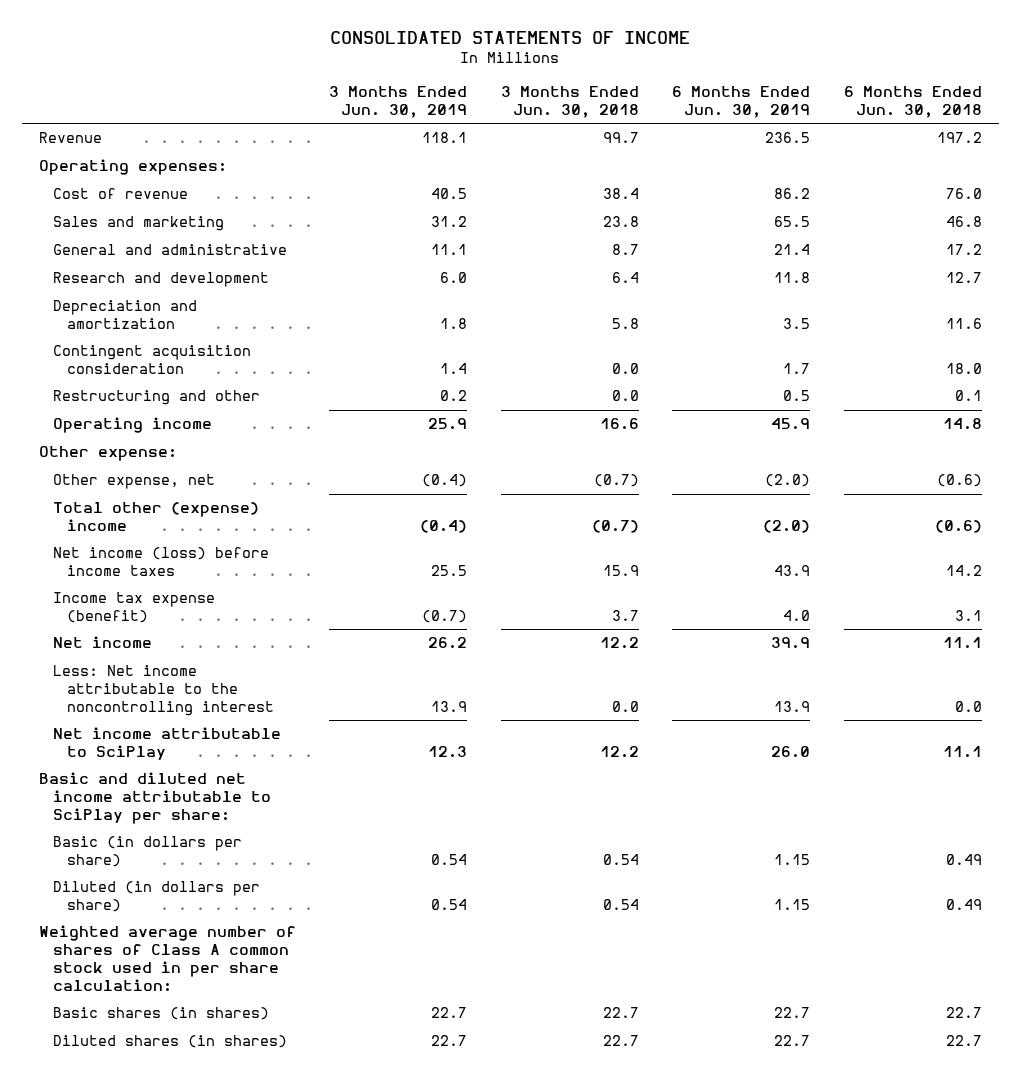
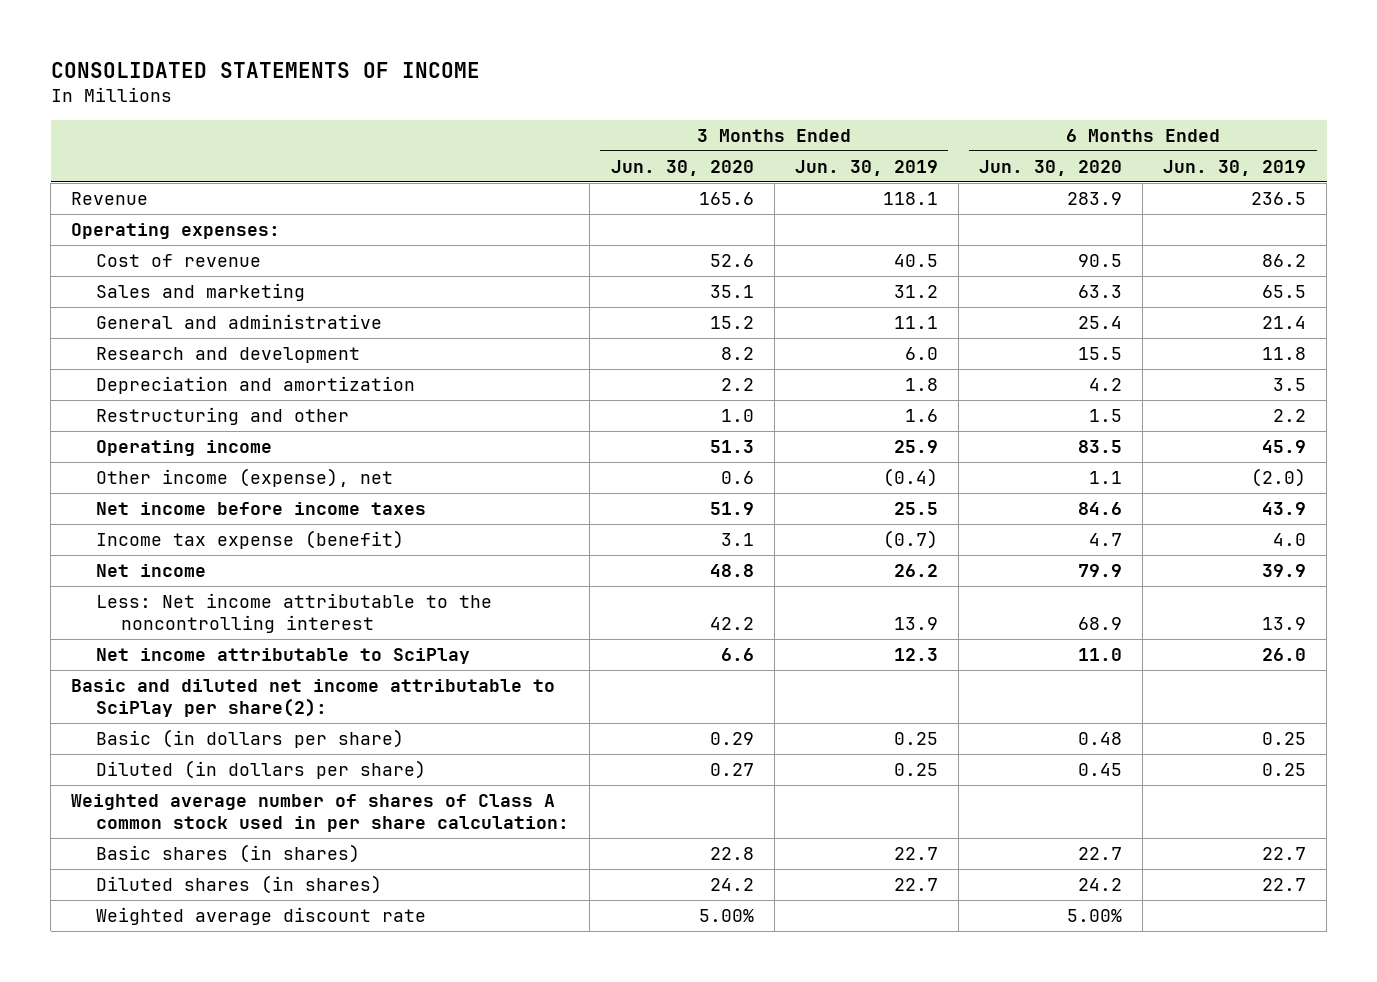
- | 3 Months Ended Jun. 30, 2019 | 3 Months Ended Jun. 30, 2018 | 6 Months Ended Jun. 30, 2019 | 6 Months Ended Jun. 30, 2018
+ | 3 Months Ended Jun. 30, 2020 | 3 Months Ended Jun. 30, 2019 | 6 Months Ended Jun. 30, 2020 | 6 Months Ended Jun. 30, 2019
- Contingent acquisition consideration | 1.4 | 0.0 | 1.7 | 18.0
- Restructuring and other | 0.2 | 0.0 | 0.5 | 0.1
+ Restructuring and other | 1.0 | 1.6 | 1.5 | 2.2
- Other expense:
- Other expense, net | (0.4) | (0.7) | (2.0) | (0.6)
- Total other (expense) income | (0.4) | (0.7) | (2.0) | (0.6)
- Net income (loss) before income taxes | 25.5 | 15.9 | 43.9 | 14.2
+ Other income (expense), net | 0.6 | (0.4) | 1.1 | (2.0)
+ Net income before income taxes | 51.9 | 25.5 | 84.6 | 43.9
- Basic and diluted net income attributable to SciPlay per share:
- Basic (in dollars per share) | 0.54 | 0.54 | 1.15 | 0.49
- Diluted (in dollars per share) | 0.54 | 0.54 | 1.15 | 0.49
+ Basic and diluted net income attributable to SciPlay per share(2):
+ Basic (in dollars per share) | 0.29 | 0.25 | 0.48 | 0.25
+ Diluted (in dollars per share) | 0.27 | 0.25 | 0.45 | 0.25
+ Weighted average discount rate | 5.00% | | 5.00% |

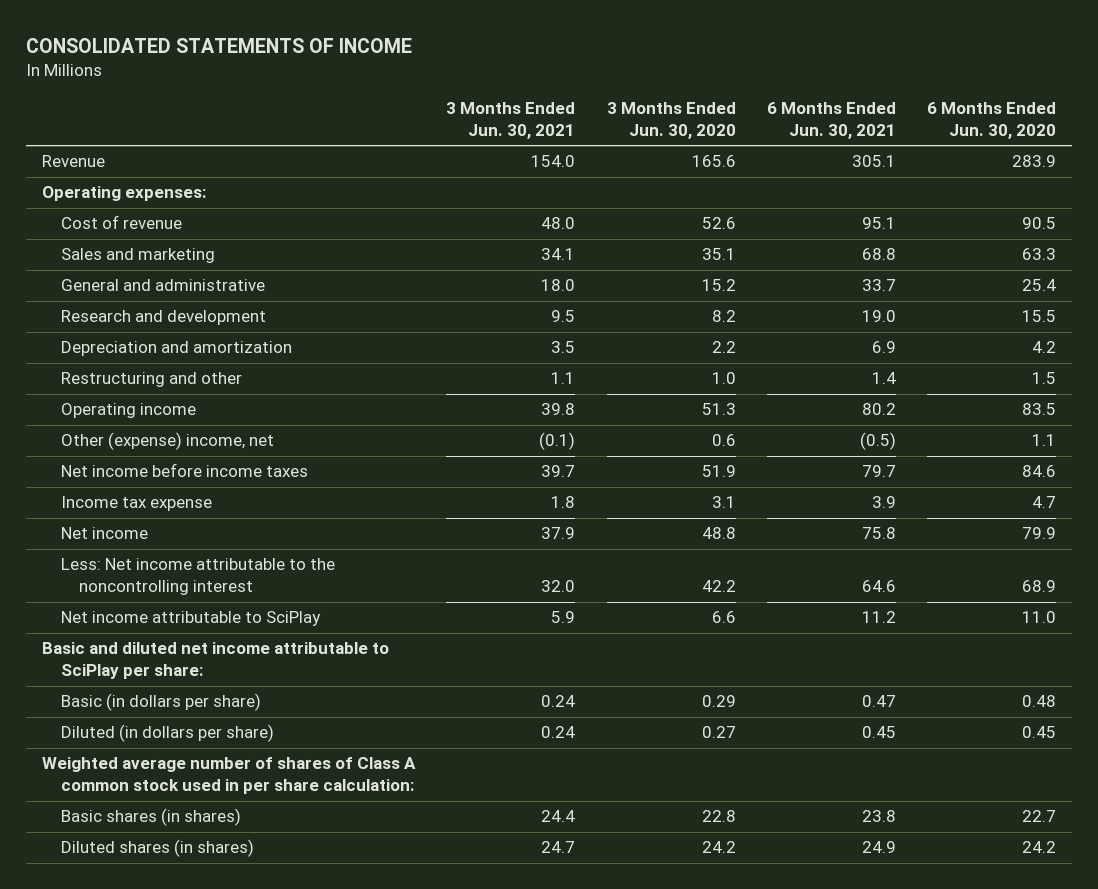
- | 3 Months Ended Jun. 30, 2020 | 3 Months Ended Jun. 30, 2019 | 6 Months Ended Jun. 30, 2020 | 6 Months Ended Jun. 30, 2019
+ | 3 Months Ended Jun. 30, 2021 | 3 Months Ended Jun. 30, 2020 | 6 Months Ended Jun. 30, 2021 | 6 Months Ended Jun. 30, 2020
- Other income (expense), net | 0.6 | (0.4) | 1.1 | (2.0)
+ Other (expense) income, net | (0.1) | 0.6 | (0.5) | 1.1
- Income tax expense (benefit) | 3.1 | (0.7) | 4.7 | 4.0
+ Income tax expense | 1.8 | 3.1 | 3.9 | 4.7
- Basic and diluted net income attributable to SciPlay per share(2):
+ Basic and diluted net income attributable to SciPlay per share:
- Weighted average discount rate | 5.00% | | 5.00% |

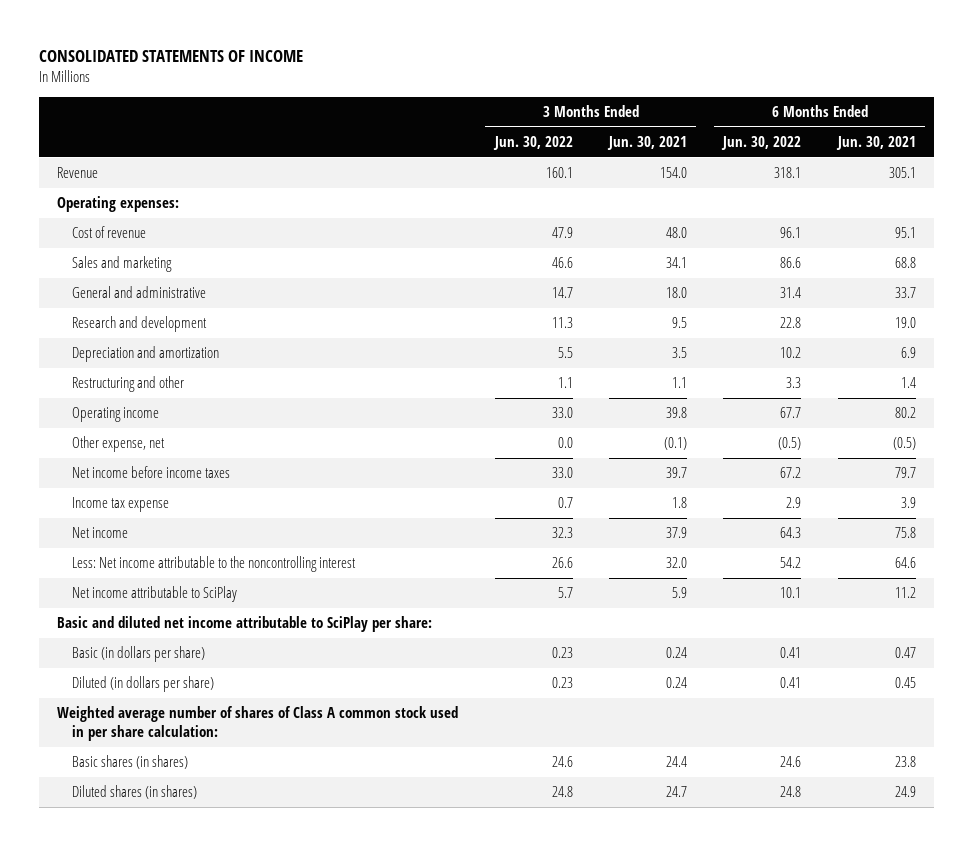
- | 3 Months Ended Jun. 30, 2021 | 3 Months Ended Jun. 30, 2020 | 6 Months Ended Jun. 30, 2021 | 6 Months Ended Jun. 30, 2020
+ | 3 Months Ended Jun. 30, 2022 | 3 Months Ended Jun. 30, 2021 | 6 Months Ended Jun. 30, 2022 | 6 Months Ended Jun. 30, 2021
- Other (expense) income, net | (0.1) | 0.6 | (0.5) | 1.1
+ Other expense, net | 0.0 | (0.1) | (0.5) | (0.5)

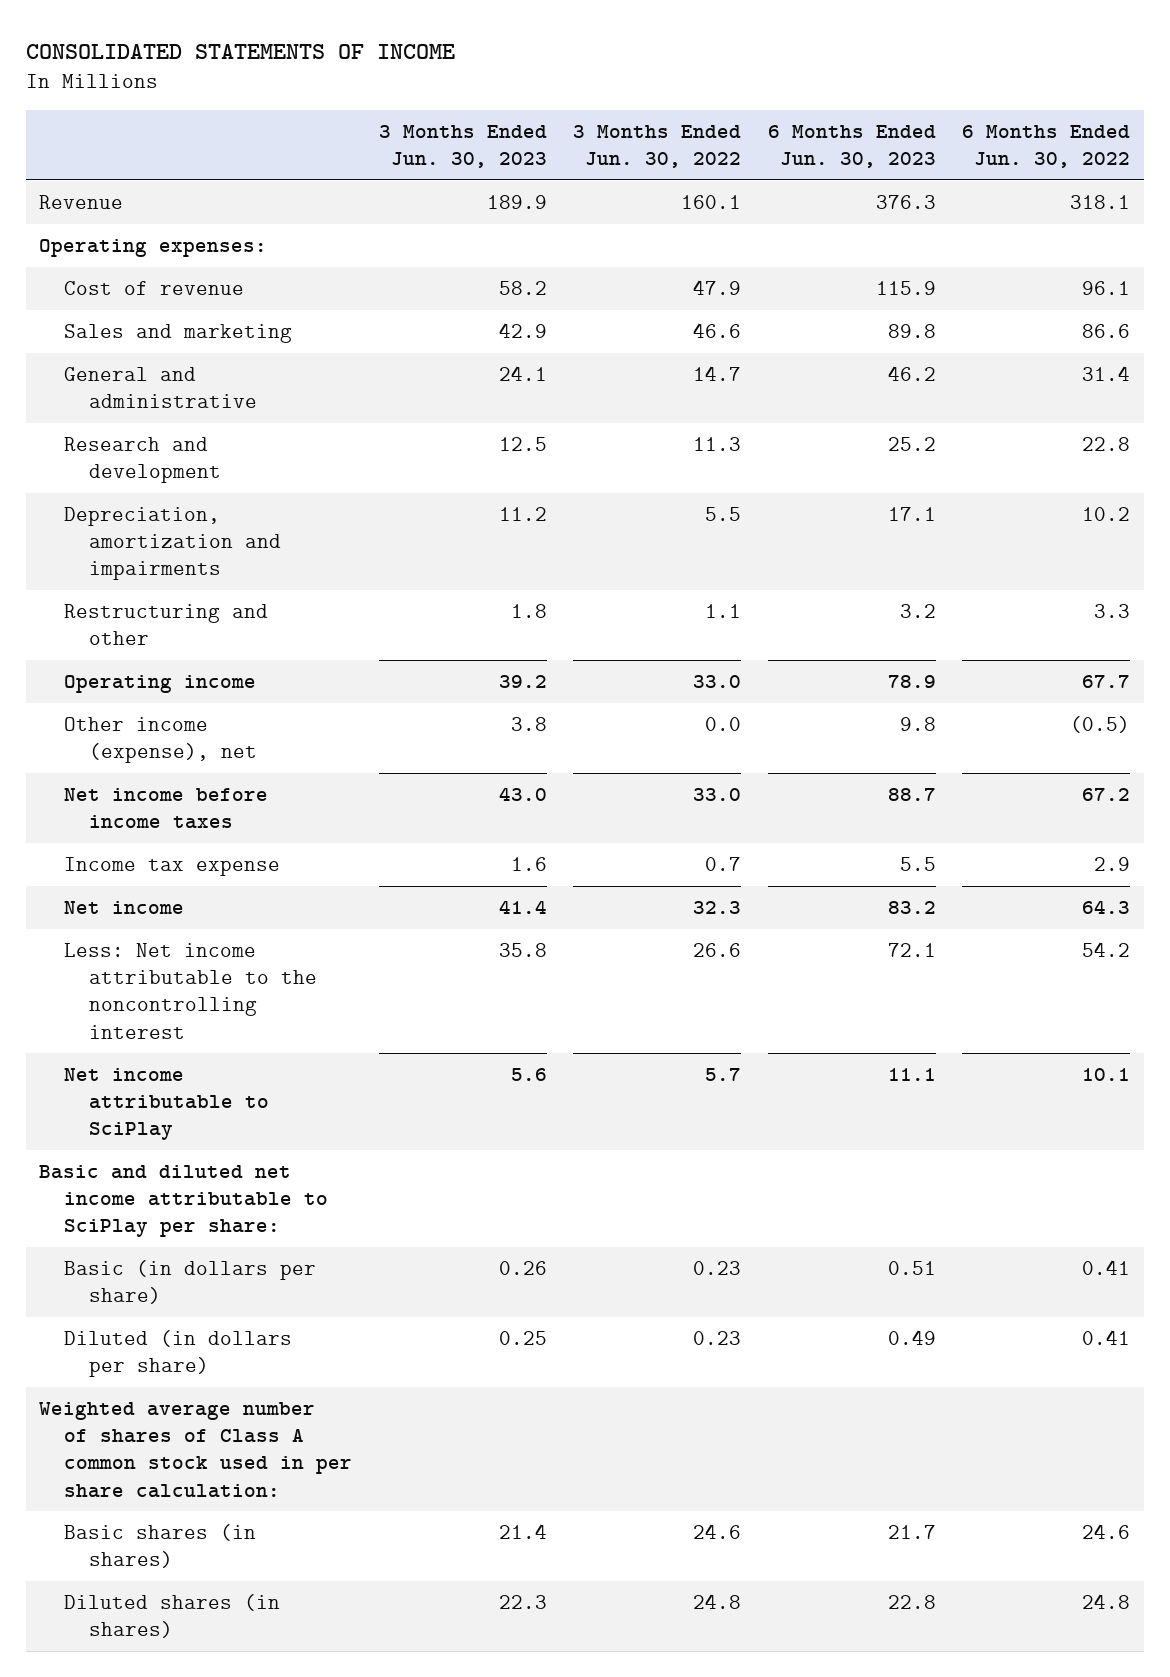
- | 3 Months Ended Jun. 30, 2022 | 3 Months Ended Jun. 30, 2021 | 6 Months Ended Jun. 30, 2022 | 6 Months Ended Jun. 30, 2021
+ | 3 Months Ended Jun. 30, 2023 | 3 Months Ended Jun. 30, 2022 | 6 Months Ended Jun. 30, 2023 | 6 Months Ended Jun. 30, 2022
- Depreciation and amortization | 5.5 | 3.5 | 10.2 | 6.9
+ Depreciation, amortization and impairments | 11.2 | 5.5 | 17.1 | 10.2
- Other expense, net | 0.0 | (0.1) | (0.5) | (0.5)
+ Other income (expense), net | 3.8 | 0.0 | 9.8 | (0.5)

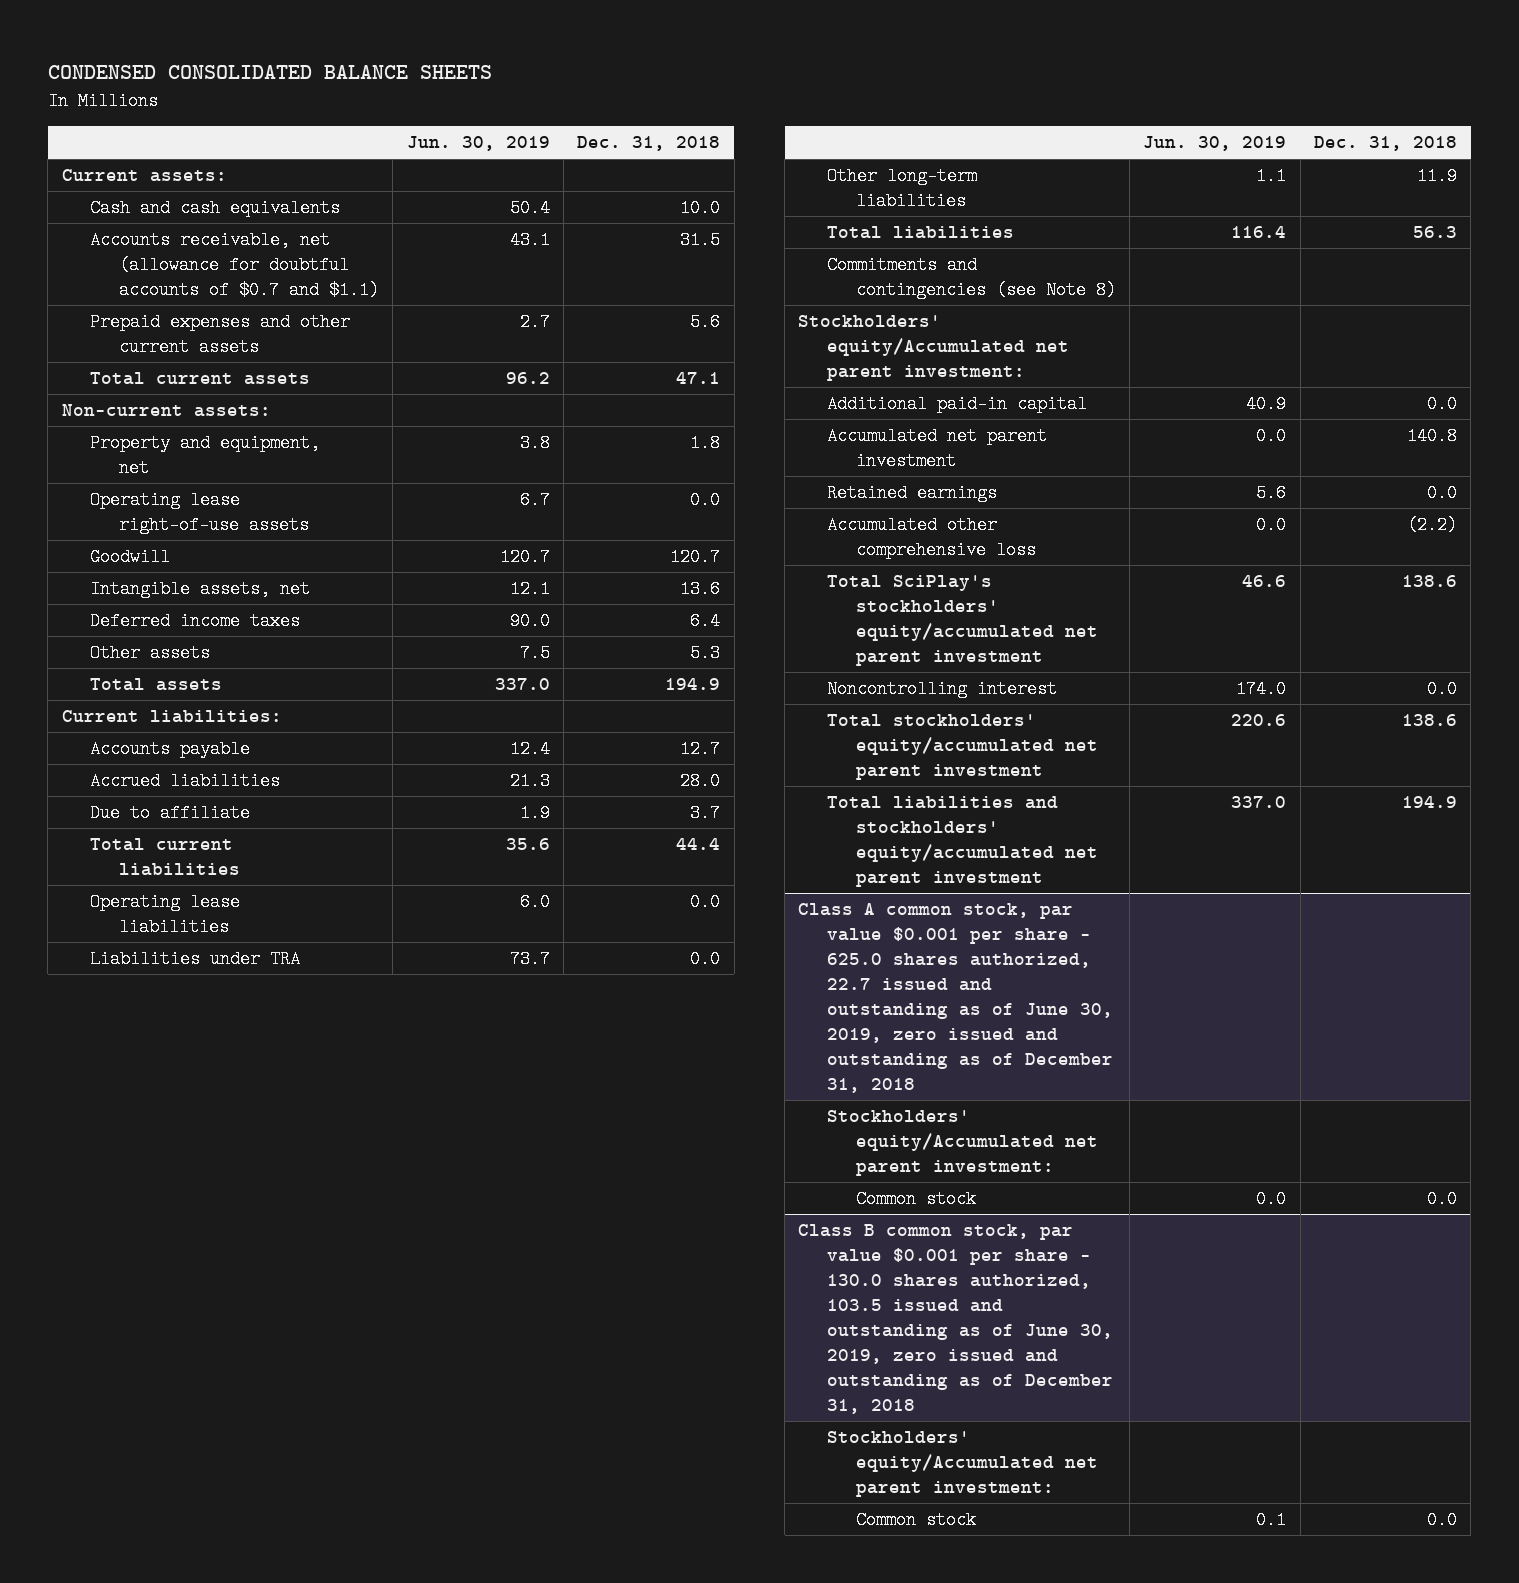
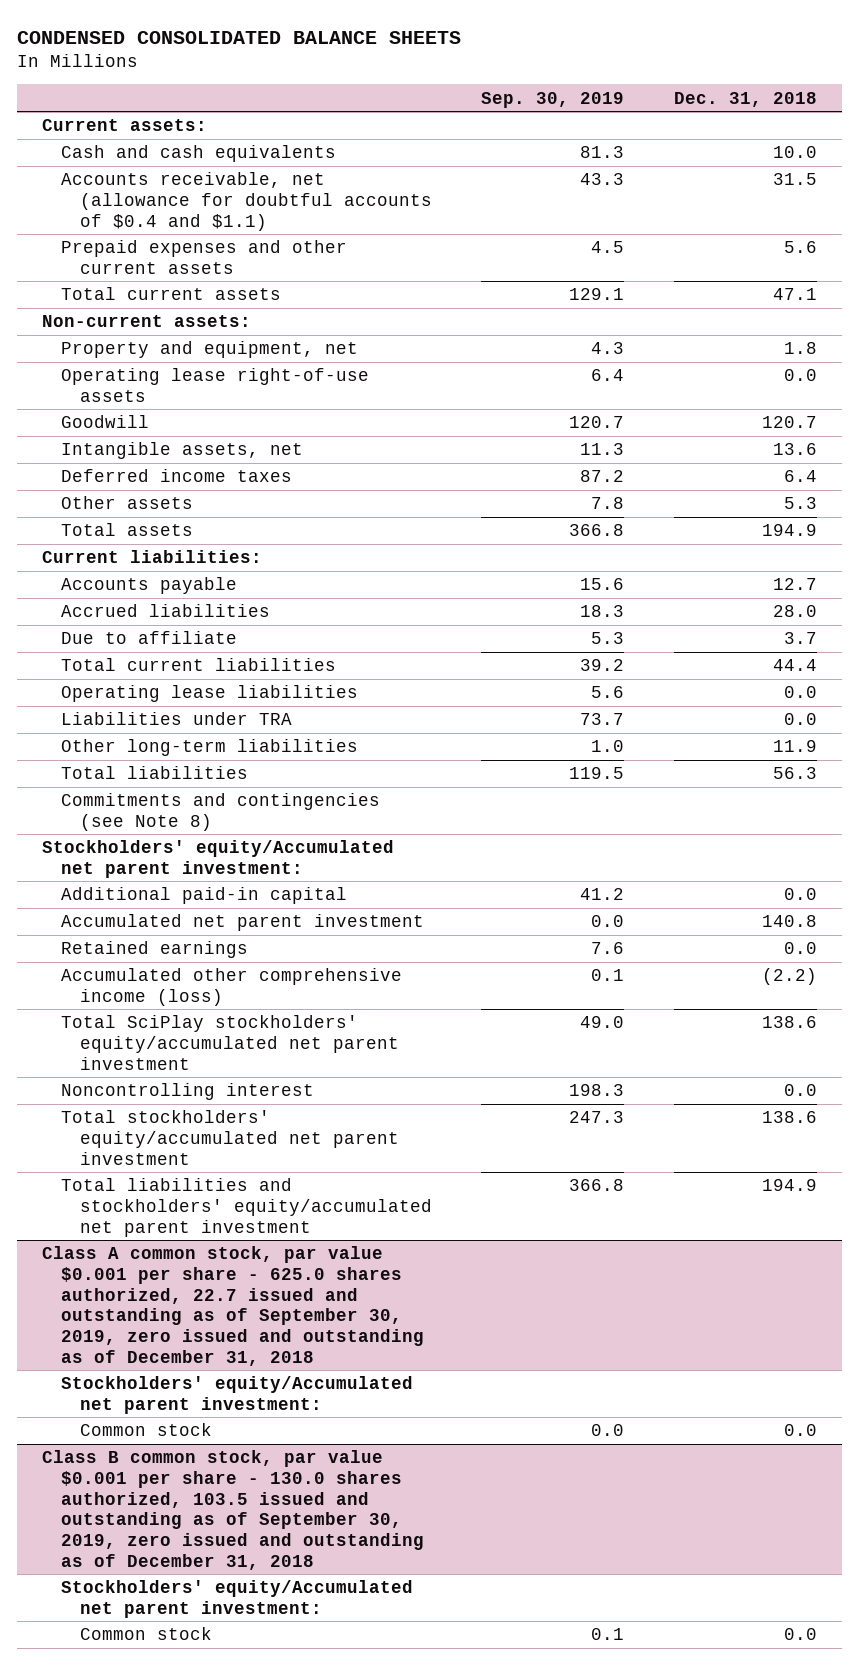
- | Jun. 30, 2019 | Dec. 31, 2018
+ | Sep. 30, 2019 | Dec. 31, 2018
- Accounts receivable, net (allowance for doubtful accounts of $0.7 and $1.1) | 43.1 | 31.5
+ Accounts receivable, net (allowance for doubtful accounts of $0.4 and $1.1) | 43.3 | 31.5
- Accumulated other comprehensive loss | 0.0 | (2.2)
- Total SciPlay's stockholders' equity/accumulated net parent investment | 46.6 | 138.6
+ Accumulated other comprehensive income (loss) | 0.1 | (2.2)
+ Total SciPlay stockholders' equity/accumulated net parent investment | 49.0 | 138.6
- Class A common stock, par value $0.001 per share - 625.0 shares authorized, 22.7 issued and outstanding as of June 30, 2019, zero issued and outstanding as of December 31, 2018
+ Class A common stock, par value $0.001 per share - 625.0 shares authorized, 22.7 issued and outstanding as of September 30, 2019, zero issued and outstanding as of December 31, 2018
- Class B common stock, par value $0.001 per share - 130.0 shares authorized, 103.5 issued and outstanding as of June 30, 2019, zero issued and outstanding as of December 31, 2018
+ Class B common stock, par value $0.001 per share - 130.0 shares authorized, 103.5 issued and outstanding as of September 30, 2019, zero issued and outstanding as of December 31, 2018

